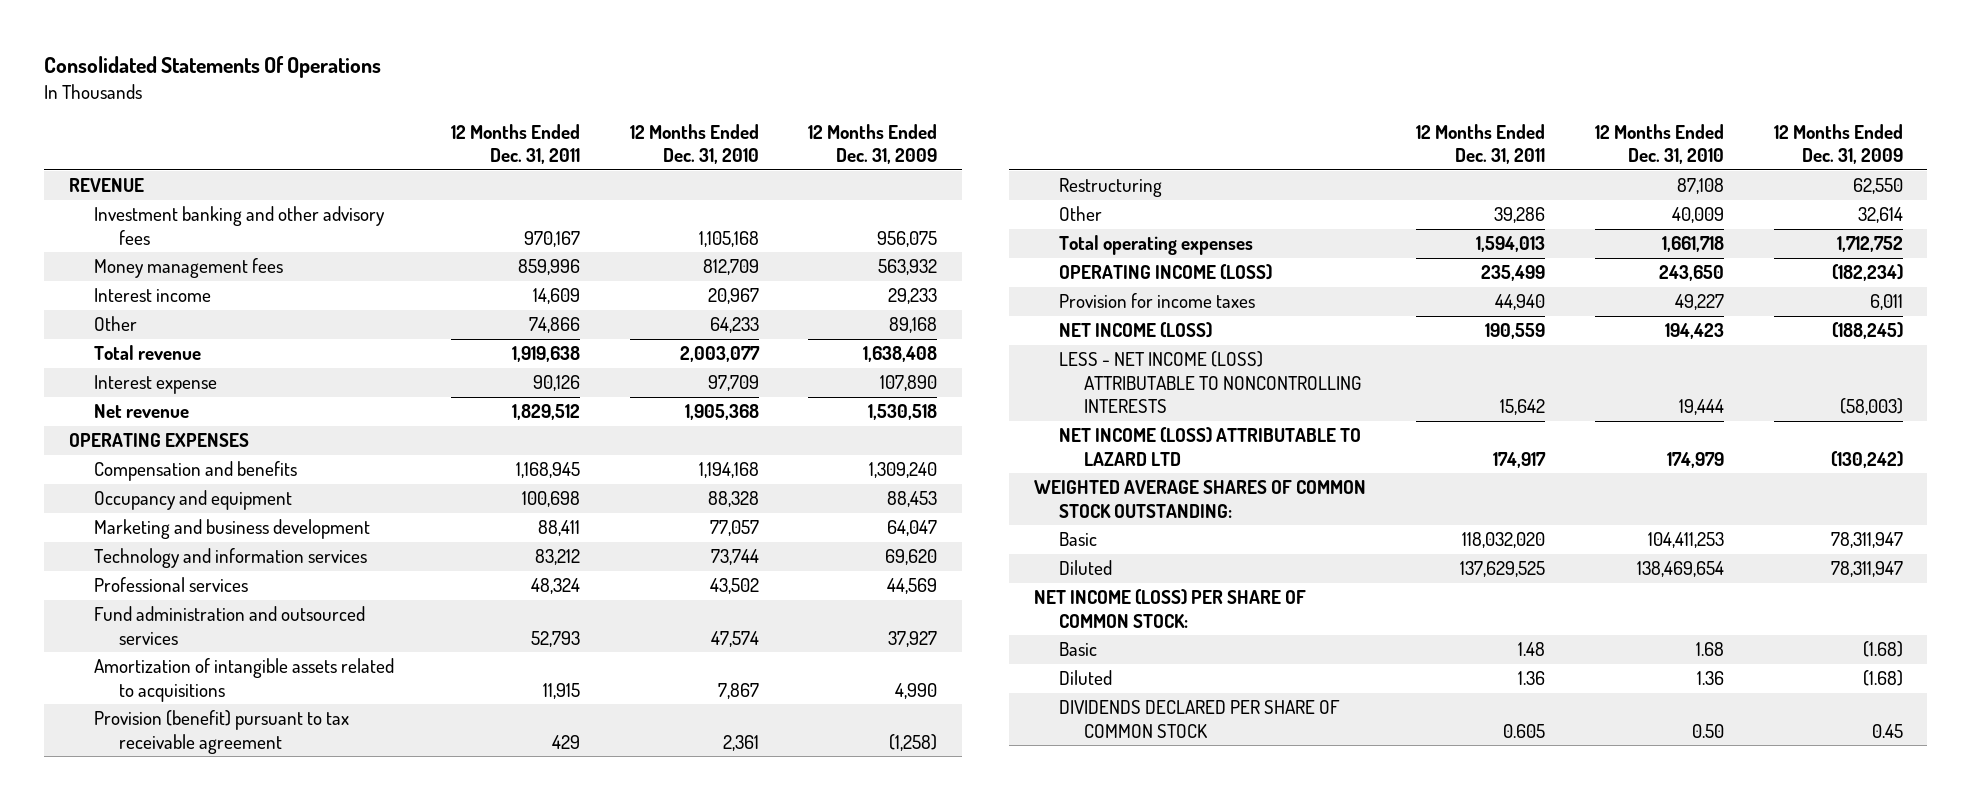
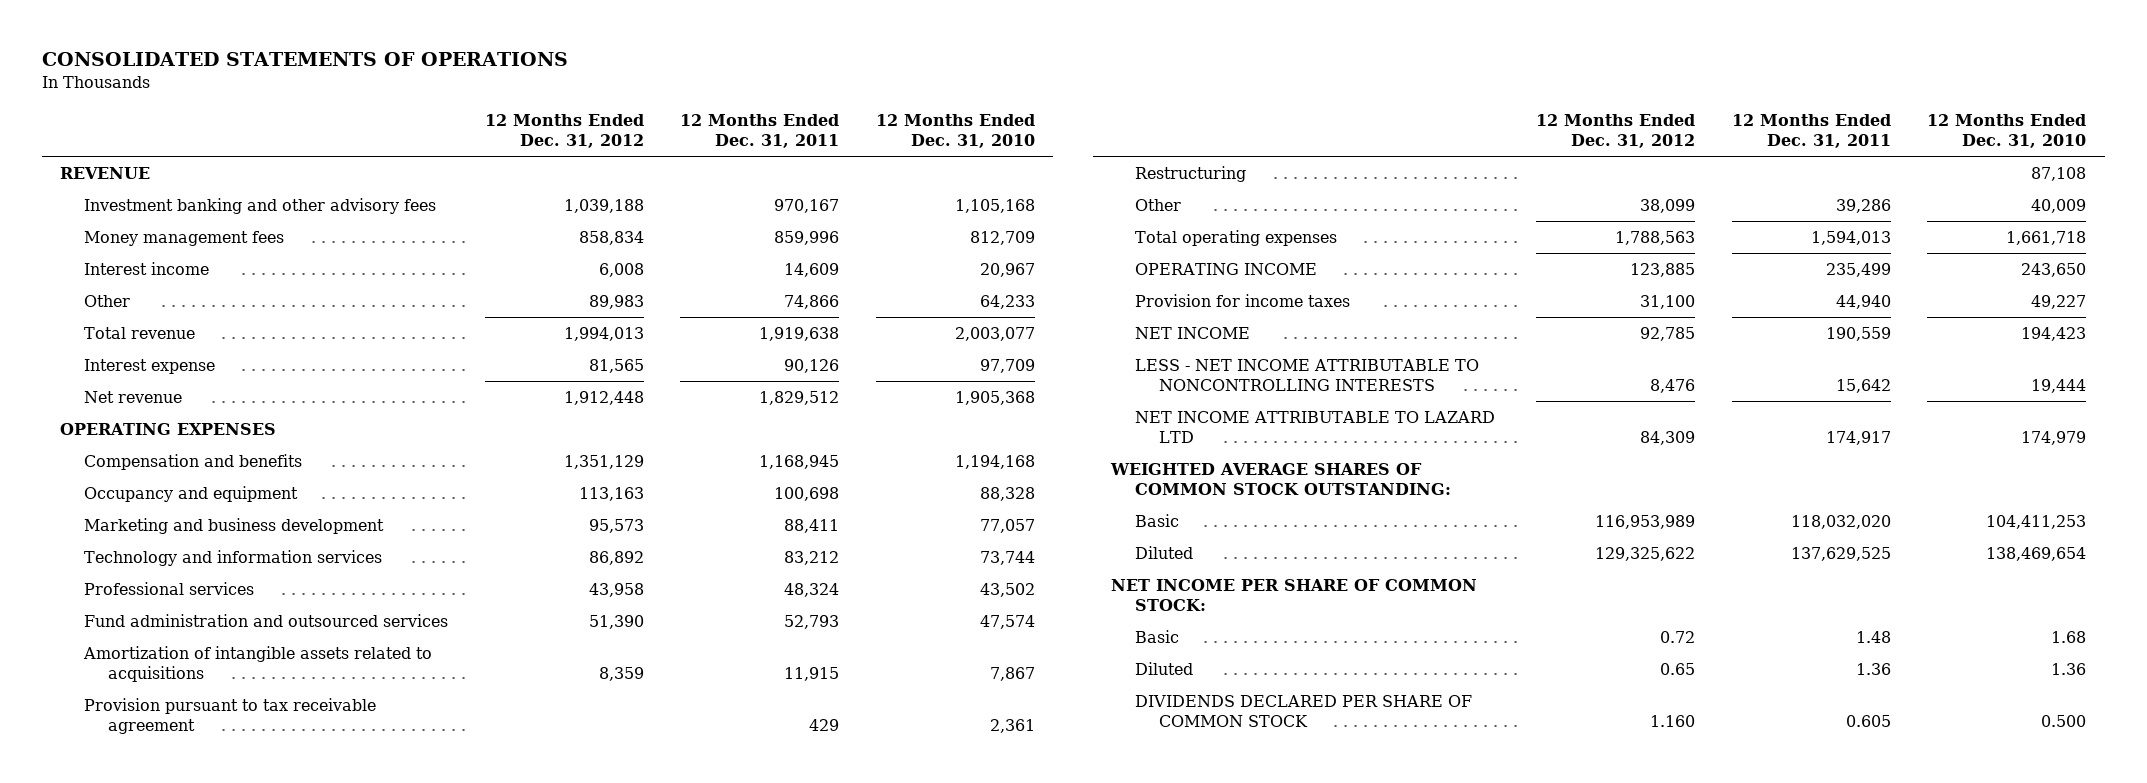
- Consolidated Statements Of Operations
+ CONSOLIDATED STATEMENTS OF OPERATIONS
- | 12 Months Ended Dec. 31, 2011 | 12 Months Ended Dec. 31, 2010 | 12 Months Ended Dec. 31, 2009
+ | 12 Months Ended Dec. 31, 2012 | 12 Months Ended Dec. 31, 2011 | 12 Months Ended Dec. 31, 2010
- Provision (benefit) pursuant to tax receivable agreement | 429 | 2,361 | (1,258)
+ Provision pursuant to tax receivable agreement | | 429 | 2,361
- OPERATING INCOME (LOSS) | 235,499 | 243,650 | (182,234)
+ OPERATING INCOME | 123,885 | 235,499 | 243,650
- NET INCOME (LOSS) | 190,559 | 194,423 | (188,245)
- LESS - NET INCOME (LOSS) ATTRIBUTABLE TO NONCONTROLLING INTERESTS | 15,642 | 19,444 | (58,003)
- NET INCOME (LOSS) ATTRIBUTABLE TO LAZARD LTD | 174,917 | 174,979 | (130,242)
+ NET INCOME | 92,785 | 190,559 | 194,423
+ LESS - NET INCOME ATTRIBUTABLE TO NONCONTROLLING INTERESTS | 8,476 | 15,642 | 19,444
+ NET INCOME ATTRIBUTABLE TO LAZARD LTD | 84,309 | 174,917 | 174,979
- NET INCOME (LOSS) PER SHARE OF COMMON STOCK:
+ NET INCOME PER SHARE OF COMMON STOCK:
- DIVIDENDS DECLARED PER SHARE OF COMMON STOCK | 0.605 | 0.50 | 0.45
+ DIVIDENDS DECLARED PER SHARE OF COMMON STOCK | 1.160 | 0.605 | 0.500

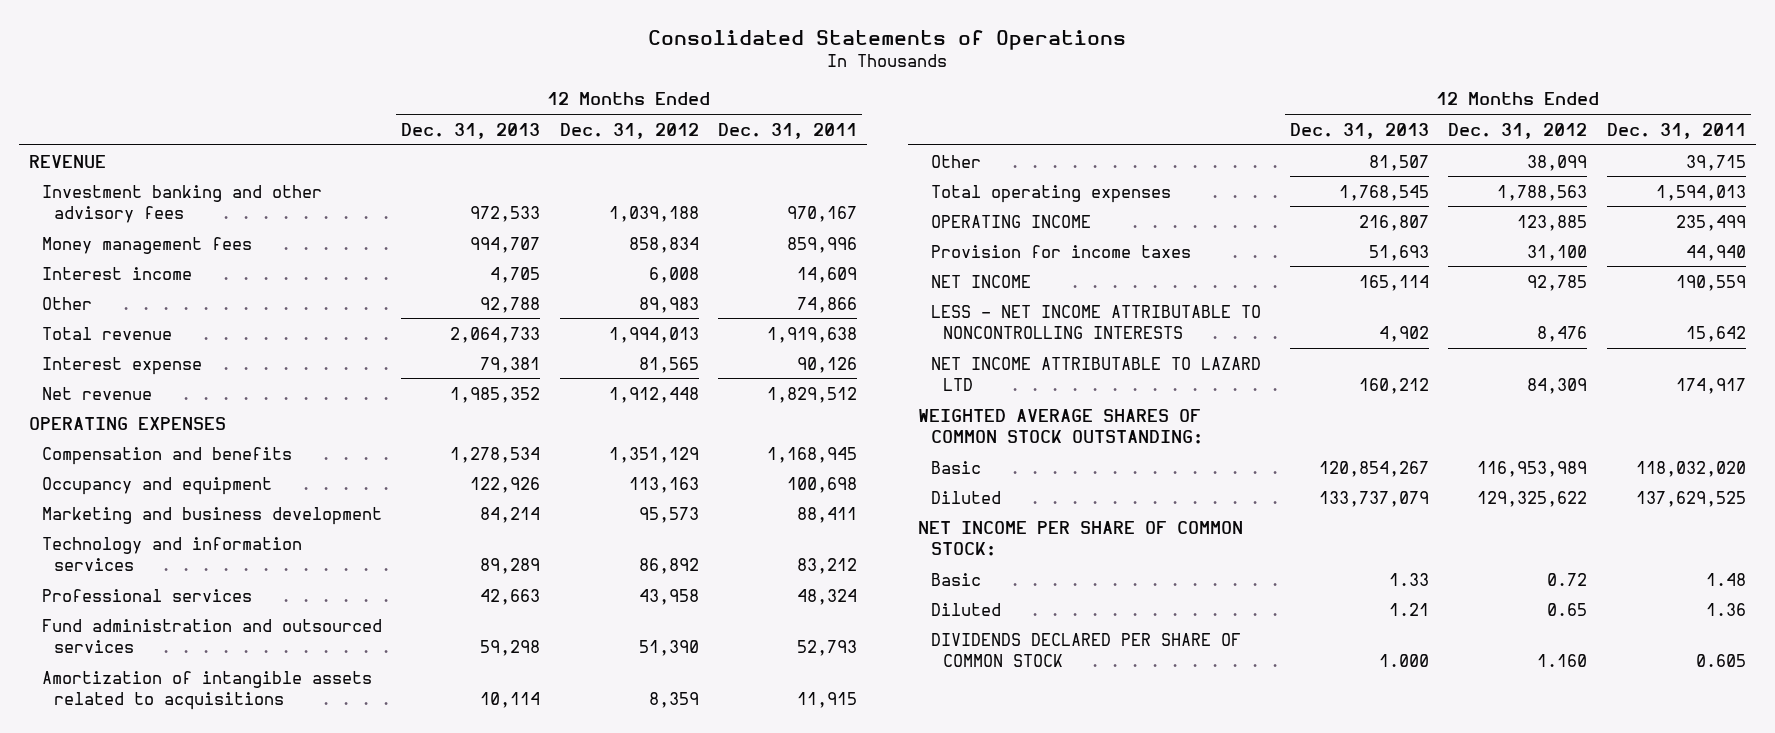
- CONSOLIDATED STATEMENTS OF OPERATIONS
+ Consolidated Statements of Operations
- | 12 Months Ended Dec. 31, 2012 | 12 Months Ended Dec. 31, 2011 | 12 Months Ended Dec. 31, 2010
+ | 12 Months Ended Dec. 31, 2013 | 12 Months Ended Dec. 31, 2012 | 12 Months Ended Dec. 31, 2011
- Provision pursuant to tax receivable agreement | | 429 | 2,361
- Restructuring | | | 87,108
- Other | 38,099 | 39,286 | 40,009
+ Other | 81,507 | 38,099 | 39,715

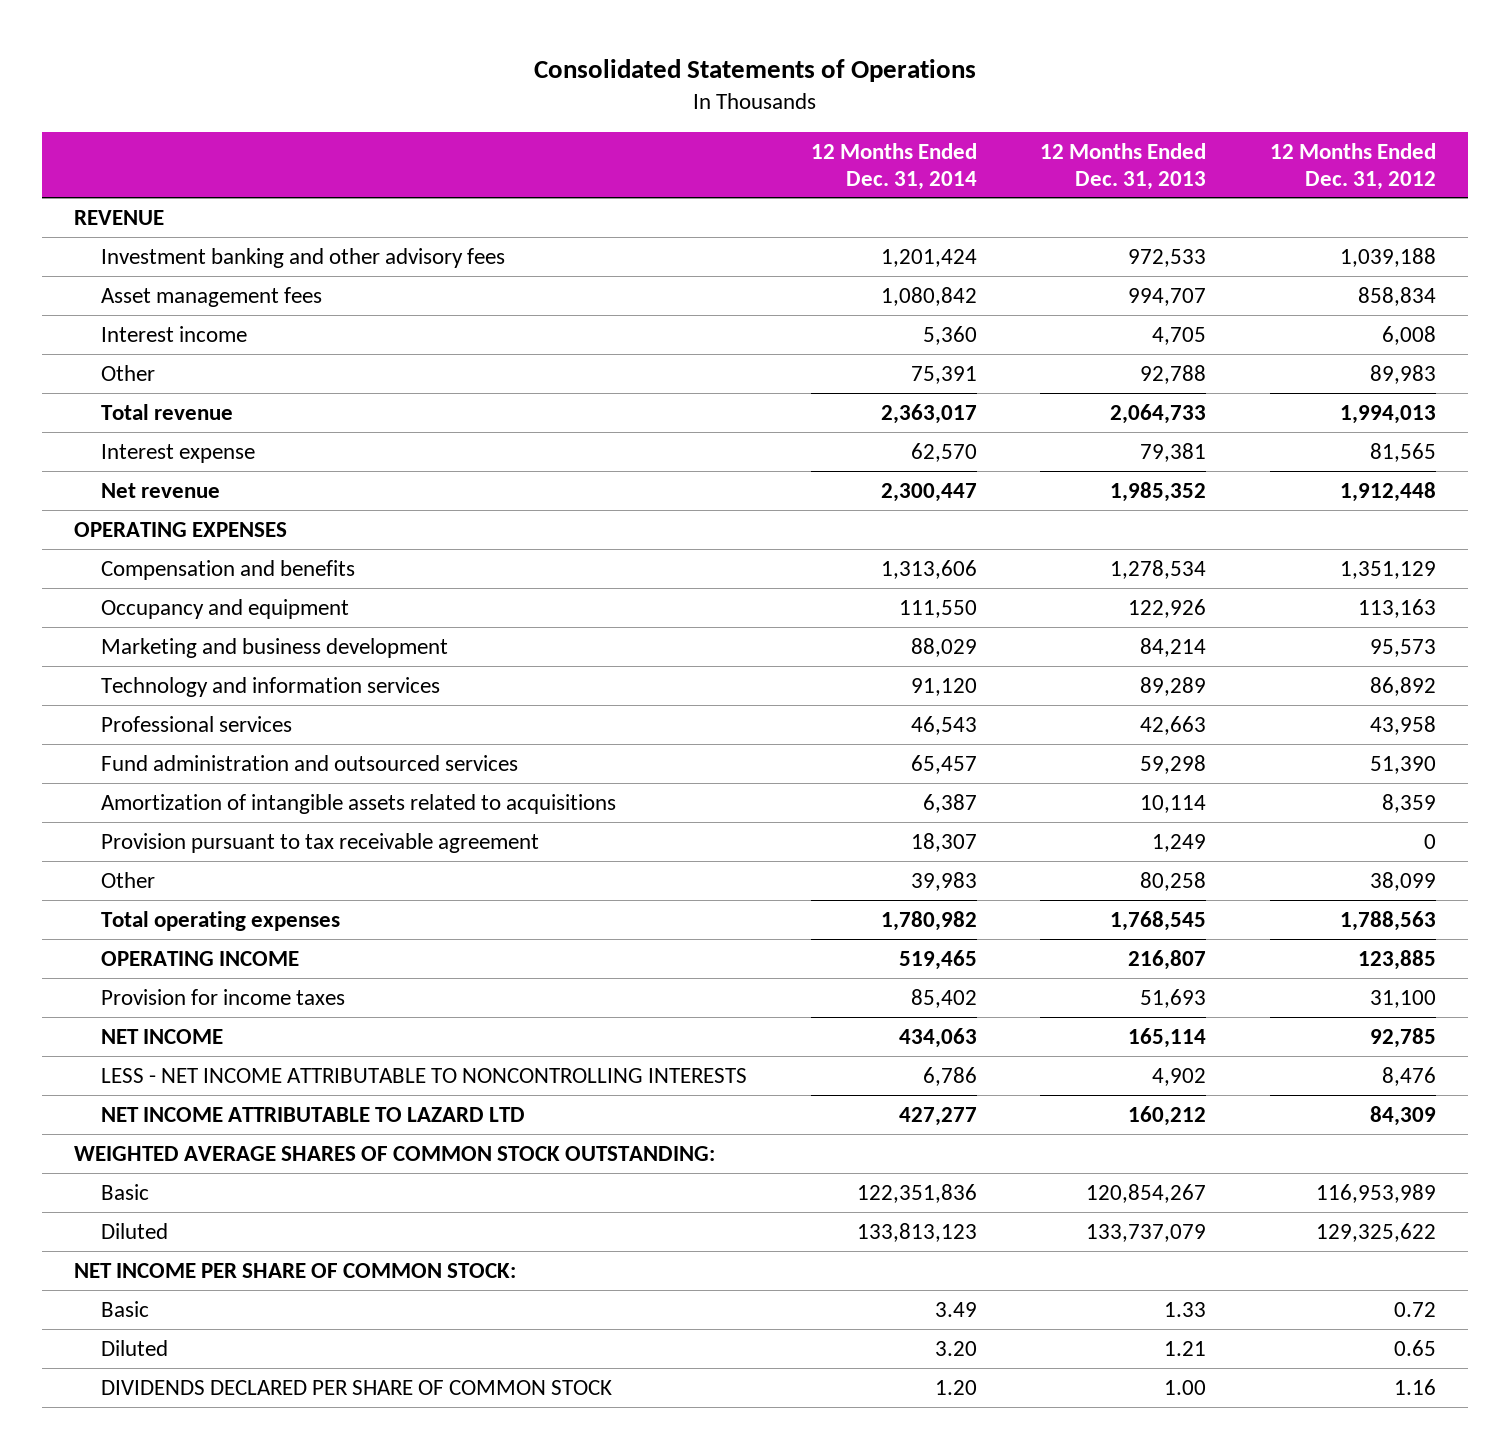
- | 12 Months Ended Dec. 31, 2013 | 12 Months Ended Dec. 31, 2012 | 12 Months Ended Dec. 31, 2011
+ | 12 Months Ended Dec. 31, 2014 | 12 Months Ended Dec. 31, 2013 | 12 Months Ended Dec. 31, 2012
- Money management fees | 994,707 | 858,834 | 859,996
+ Asset management fees | 1,080,842 | 994,707 | 858,834
- Other | 81,507 | 38,099 | 39,715
+ Provision pursuant to tax receivable agreement | 18,307 | 1,249 | 0
+ Other | 39,983 | 80,258 | 38,099
- DIVIDENDS DECLARED PER SHARE OF COMMON STOCK | 1.000 | 1.160 | 0.605
+ DIVIDENDS DECLARED PER SHARE OF COMMON STOCK | 1.20 | 1.00 | 1.16

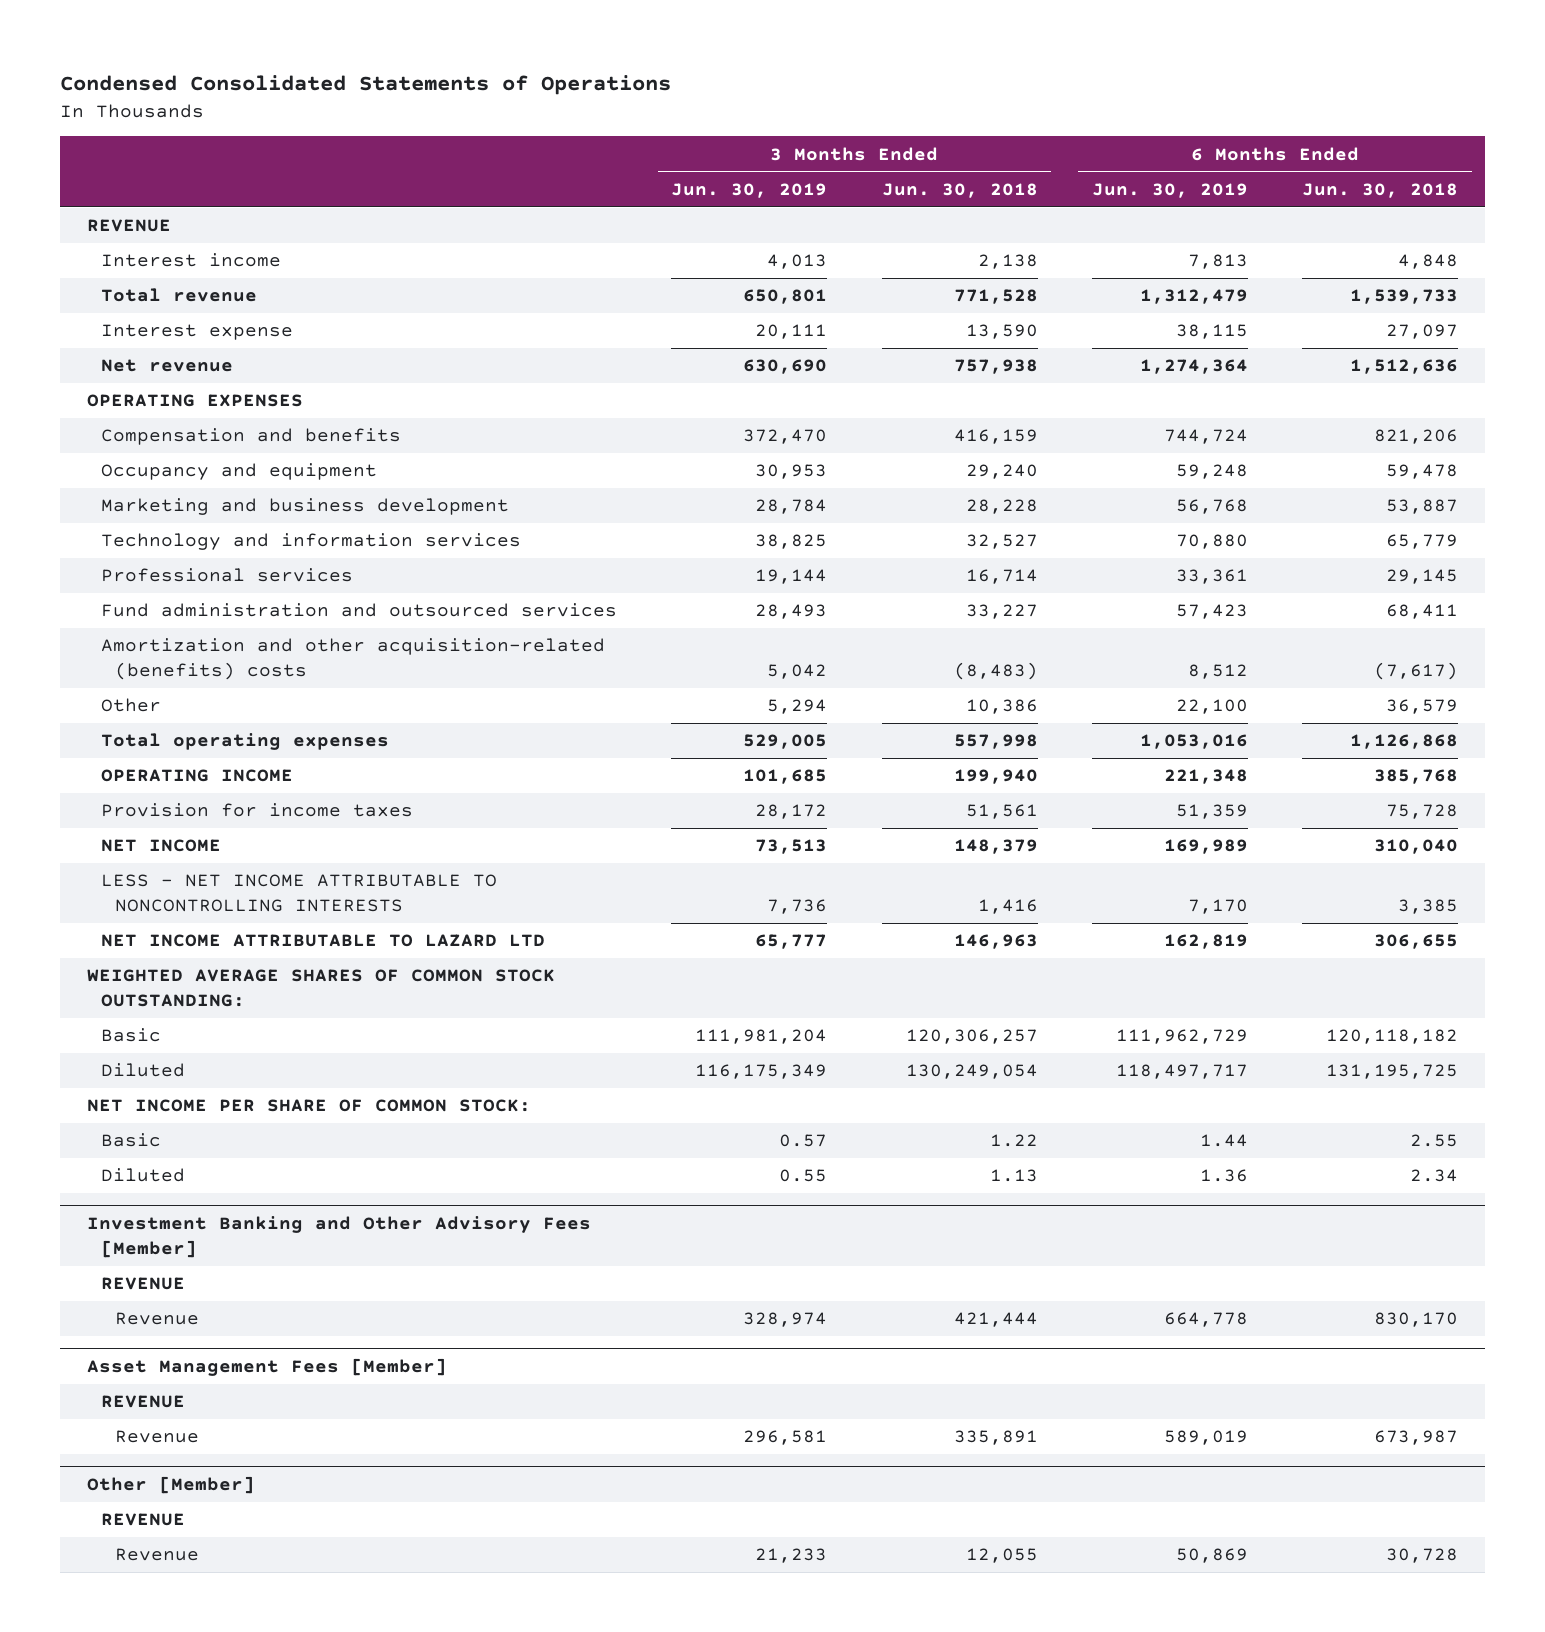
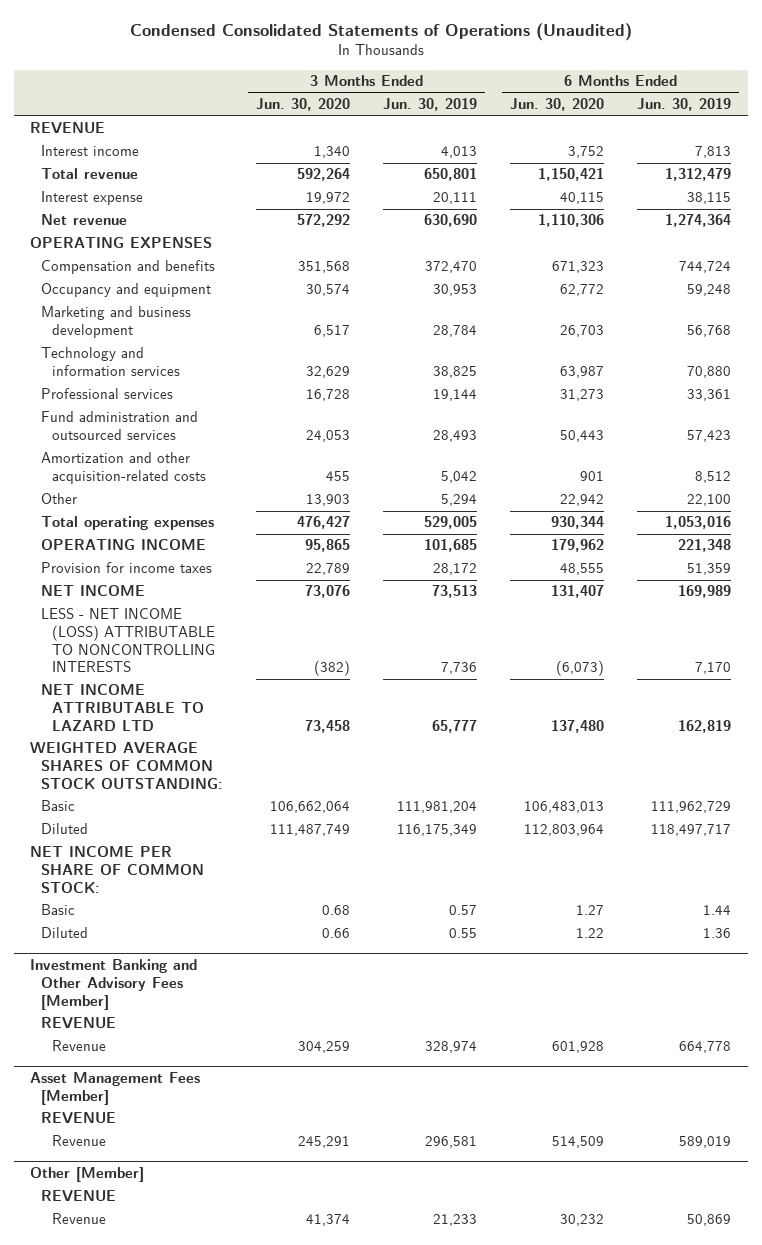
- Condensed Consolidated Statements of Operations
+ Condensed Consolidated Statements of Operations (Unaudited)
- | 3 Months Ended Jun. 30, 2019 | 3 Months Ended Jun. 30, 2018 | 6 Months Ended Jun. 30, 2019 | 6 Months Ended Jun. 30, 2018
+ | 3 Months Ended Jun. 30, 2020 | 3 Months Ended Jun. 30, 2019 | 6 Months Ended Jun. 30, 2020 | 6 Months Ended Jun. 30, 2019
- Amortization and other acquisition-related (benefits) costs | 5,042 | (8,483) | 8,512 | (7,617)
+ Amortization and other acquisition-related costs | 455 | 5,042 | 901 | 8,512
- LESS - NET INCOME ATTRIBUTABLE TO NONCONTROLLING INTERESTS | 7,736 | 1,416 | 7,170 | 3,385
+ LESS - NET INCOME (LOSS) ATTRIBUTABLE TO NONCONTROLLING INTERESTS | (382) | 7,736 | (6,073) | 7,170

